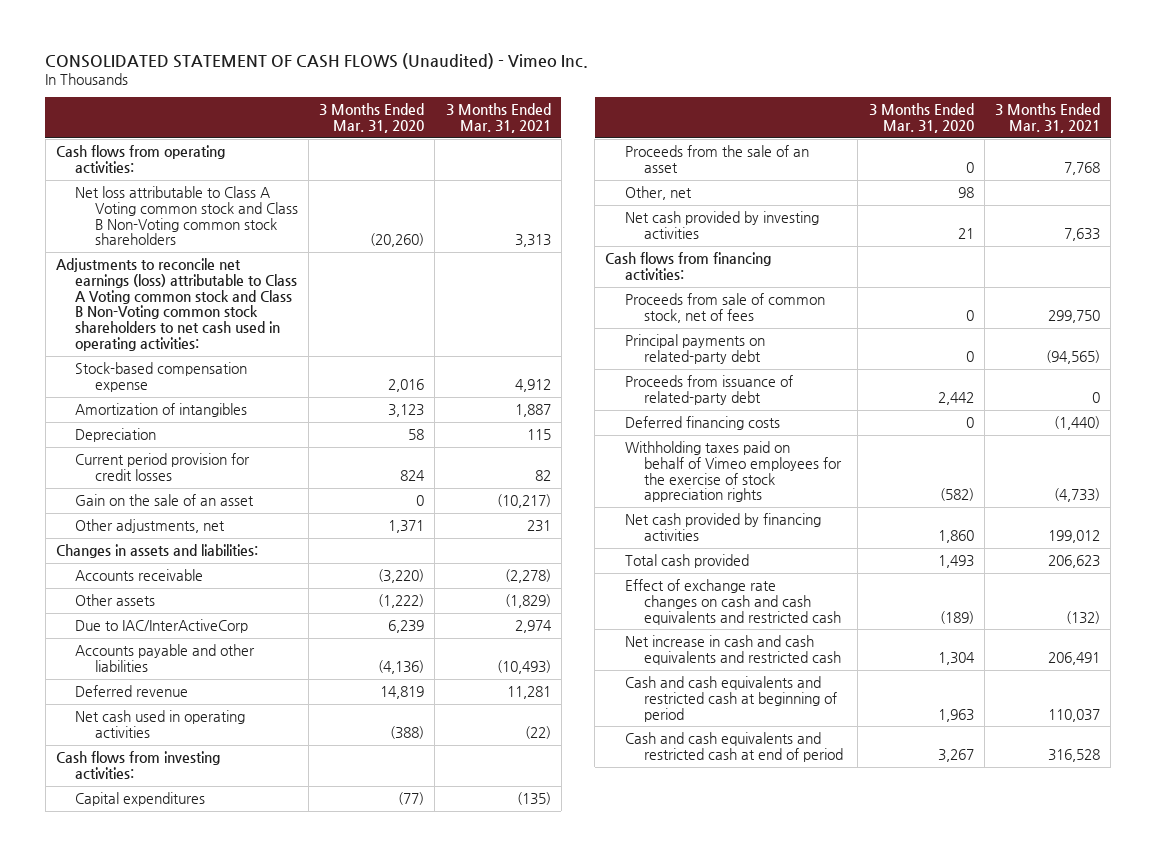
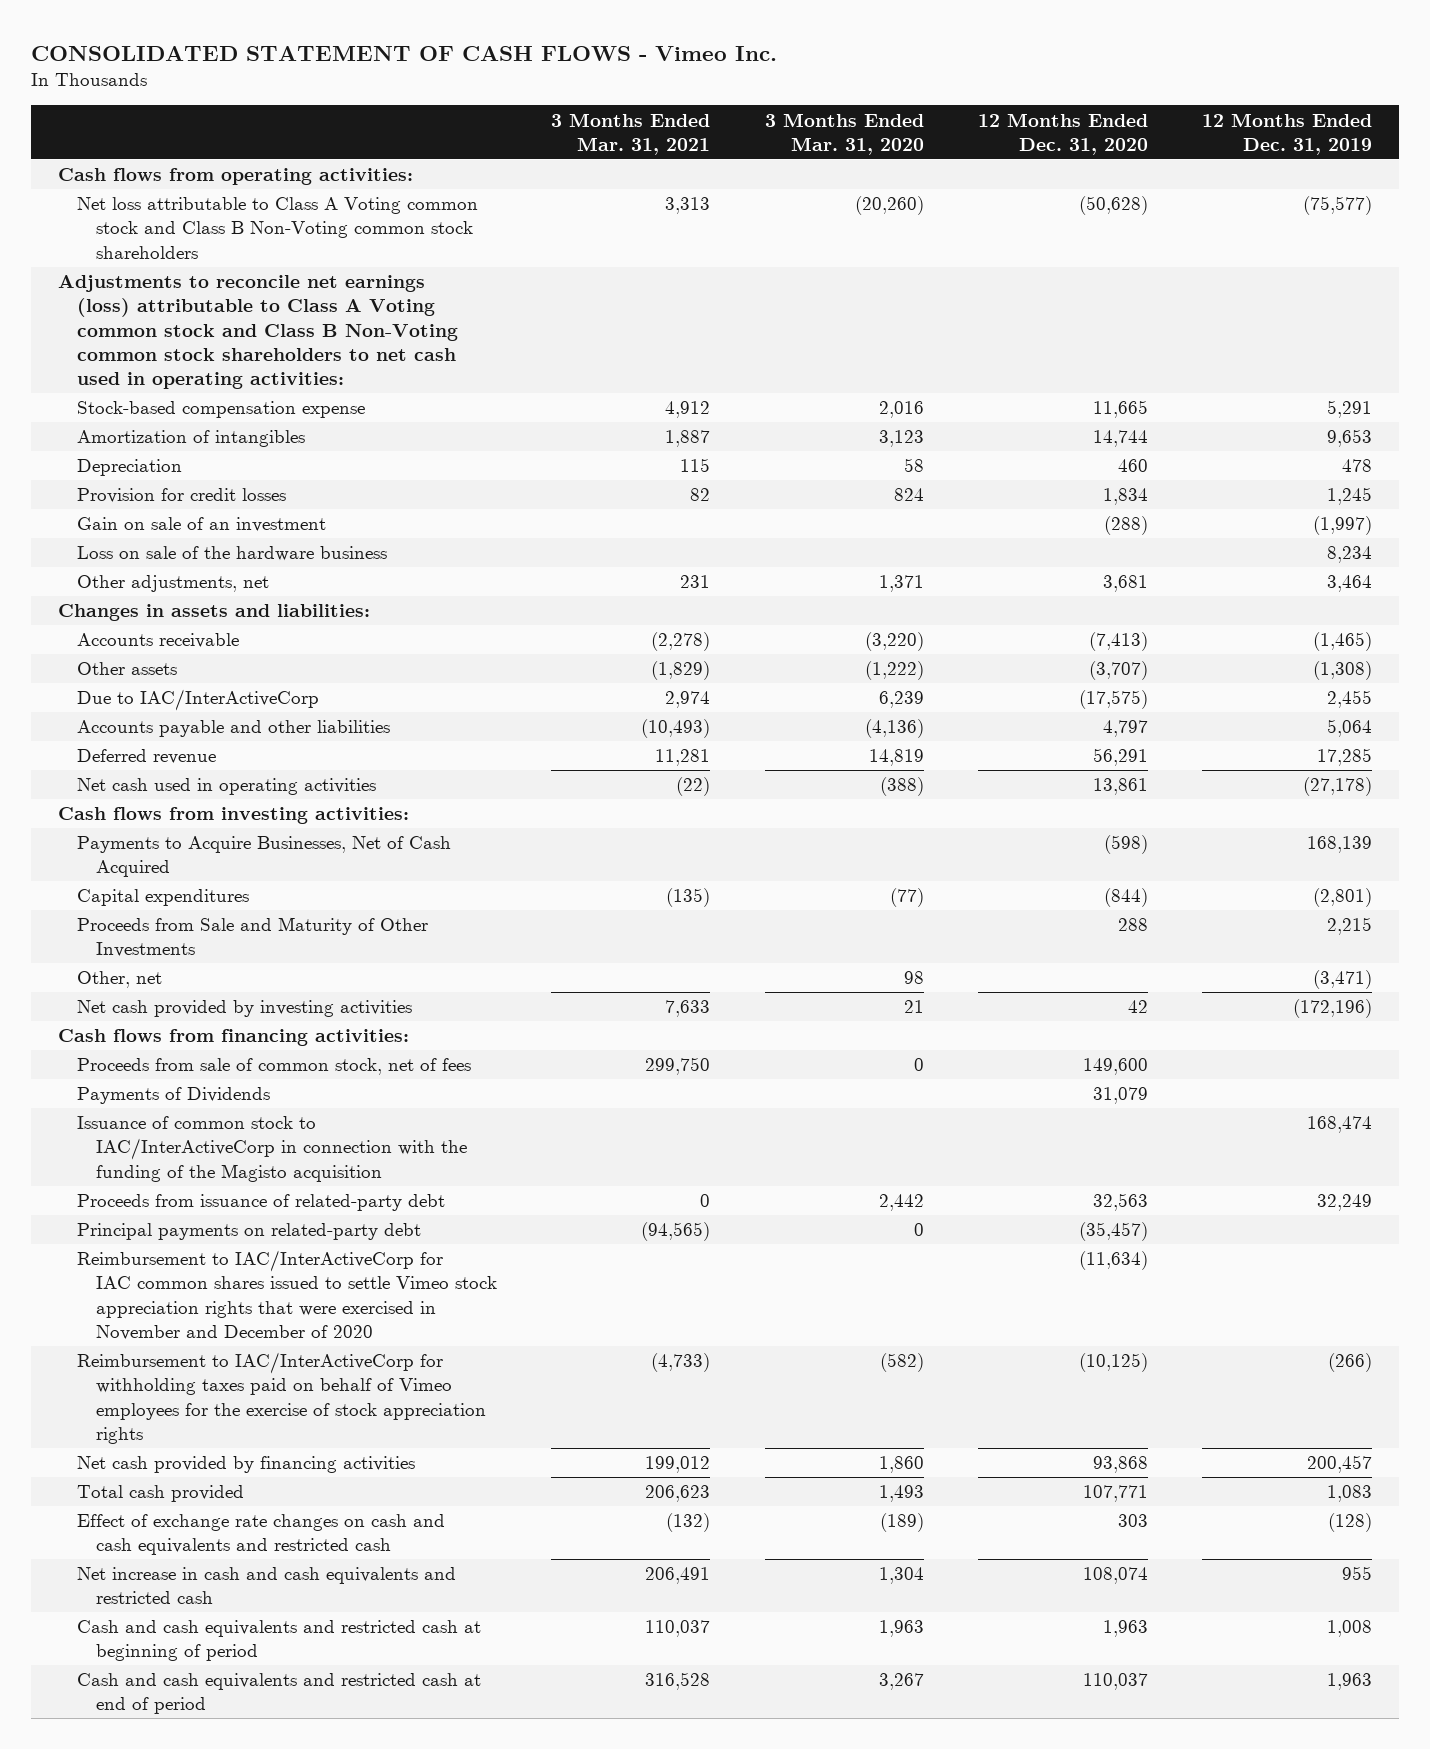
- CONSOLIDATED STATEMENT OF CASH FLOWS (Unaudited) - Vimeo Inc.
+ CONSOLIDATED STATEMENT OF CASH FLOWS - Vimeo Inc.
- | 3 Months Ended Mar. 31, 2020 | 3 Months Ended Mar. 31, 2021
+ | 3 Months Ended Mar. 31, 2021 | 3 Months Ended Mar. 31, 2020 | 12 Months Ended Dec. 31, 2020 | 12 Months Ended Dec. 31, 2019
- Current period provision for credit losses | 824 | 82
- Gain on the sale of an asset | 0 | (10,217)
+ Provision for credit losses | 82 | 824 | 1,834 | 1,245
+ Gain on sale of an investment | | | (288) | (1,997)
+ Loss on sale of the hardware business | | | | 8,234
+ Payments to Acquire Businesses, Net of Cash Acquired | | | (598) | 168,139
- Proceeds from the sale of an asset | 0 | 7,768
+ Proceeds from Sale and Maturity of Other Investments | | | 288 | 2,215
+ Payments of Dividends | | | 31,079 |
+ Issuance of common stock to IAC/InterActiveCorp in connection with the funding of the Magisto acquisition | | | | 168,474
- Deferred financing costs | 0 | (1,440)
- Withholding taxes paid on behalf of Vimeo employees for the exercise of stock appreciation rights | (582) | (4,733)
moved down: Principal payments on related-party debt | (94,565) | 0 | (35,457) |
+ Reimbursement to IAC/InterActiveCorp for IAC common shares issued to settle Vimeo stock appreciation rights that were exercised in November and December of 2020 | | | (11,634) |
+ Reimbursement to IAC/InterActiveCorp for withholding taxes paid on behalf of Vimeo employees for the exercise of stock appreciation rights | (4,733) | (582) | (10,125) | (266)

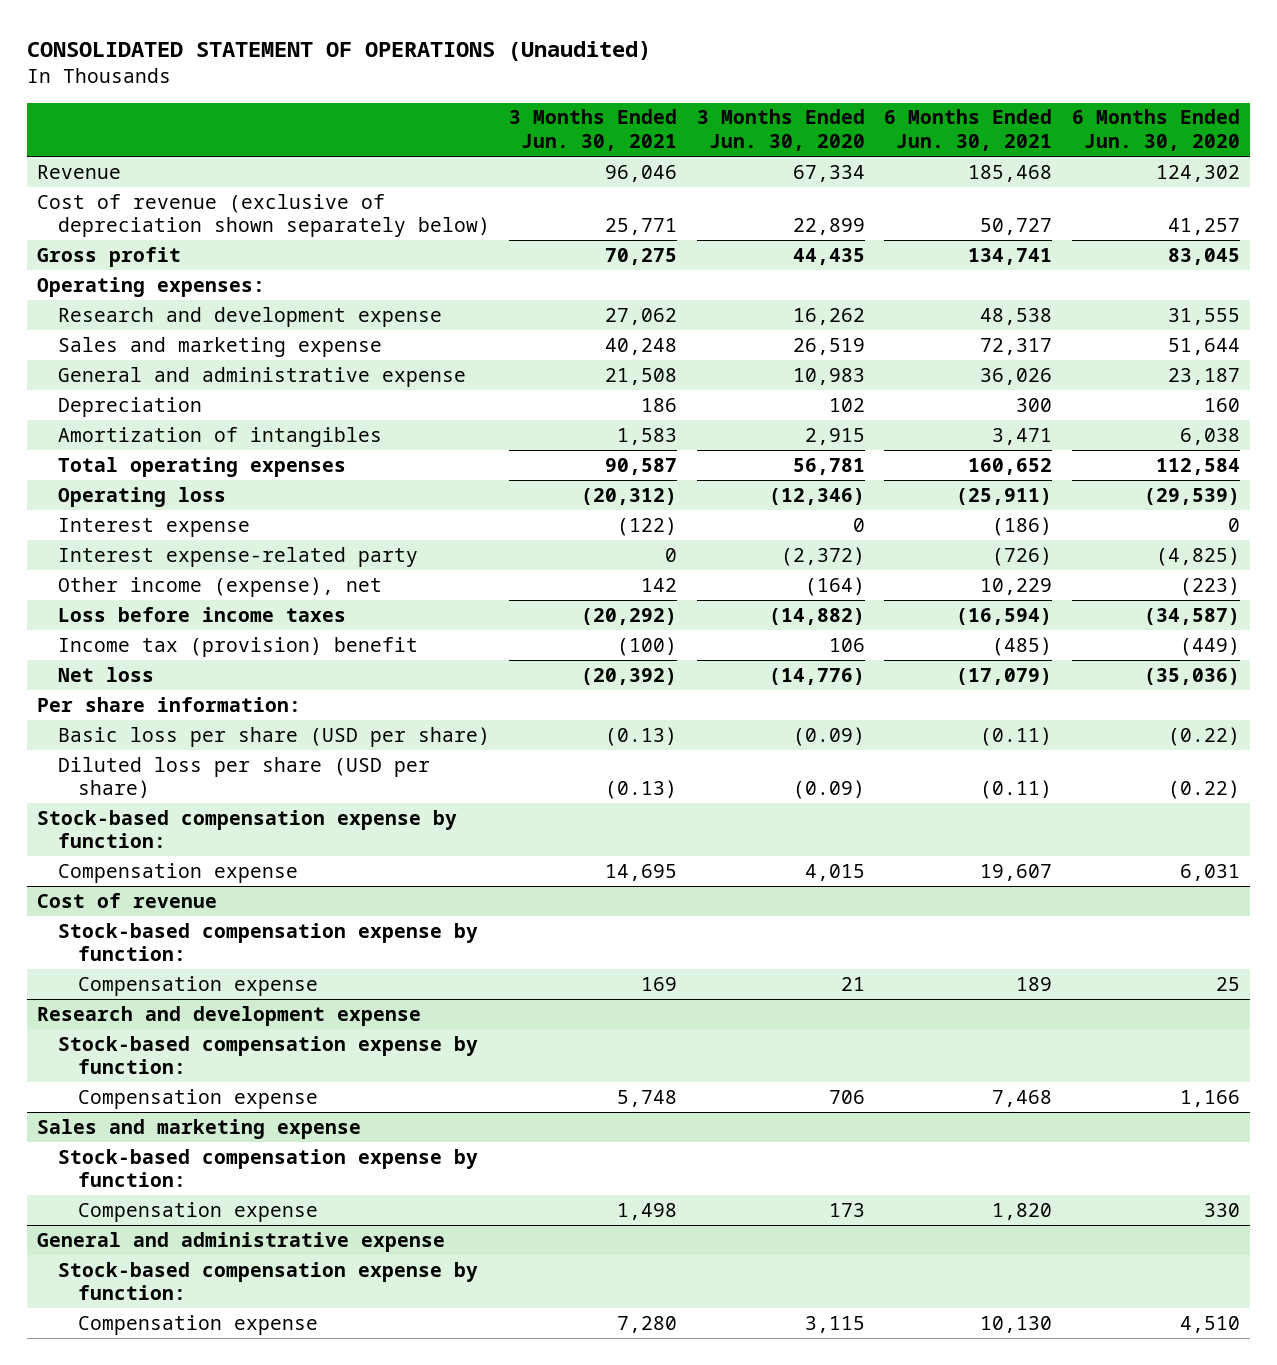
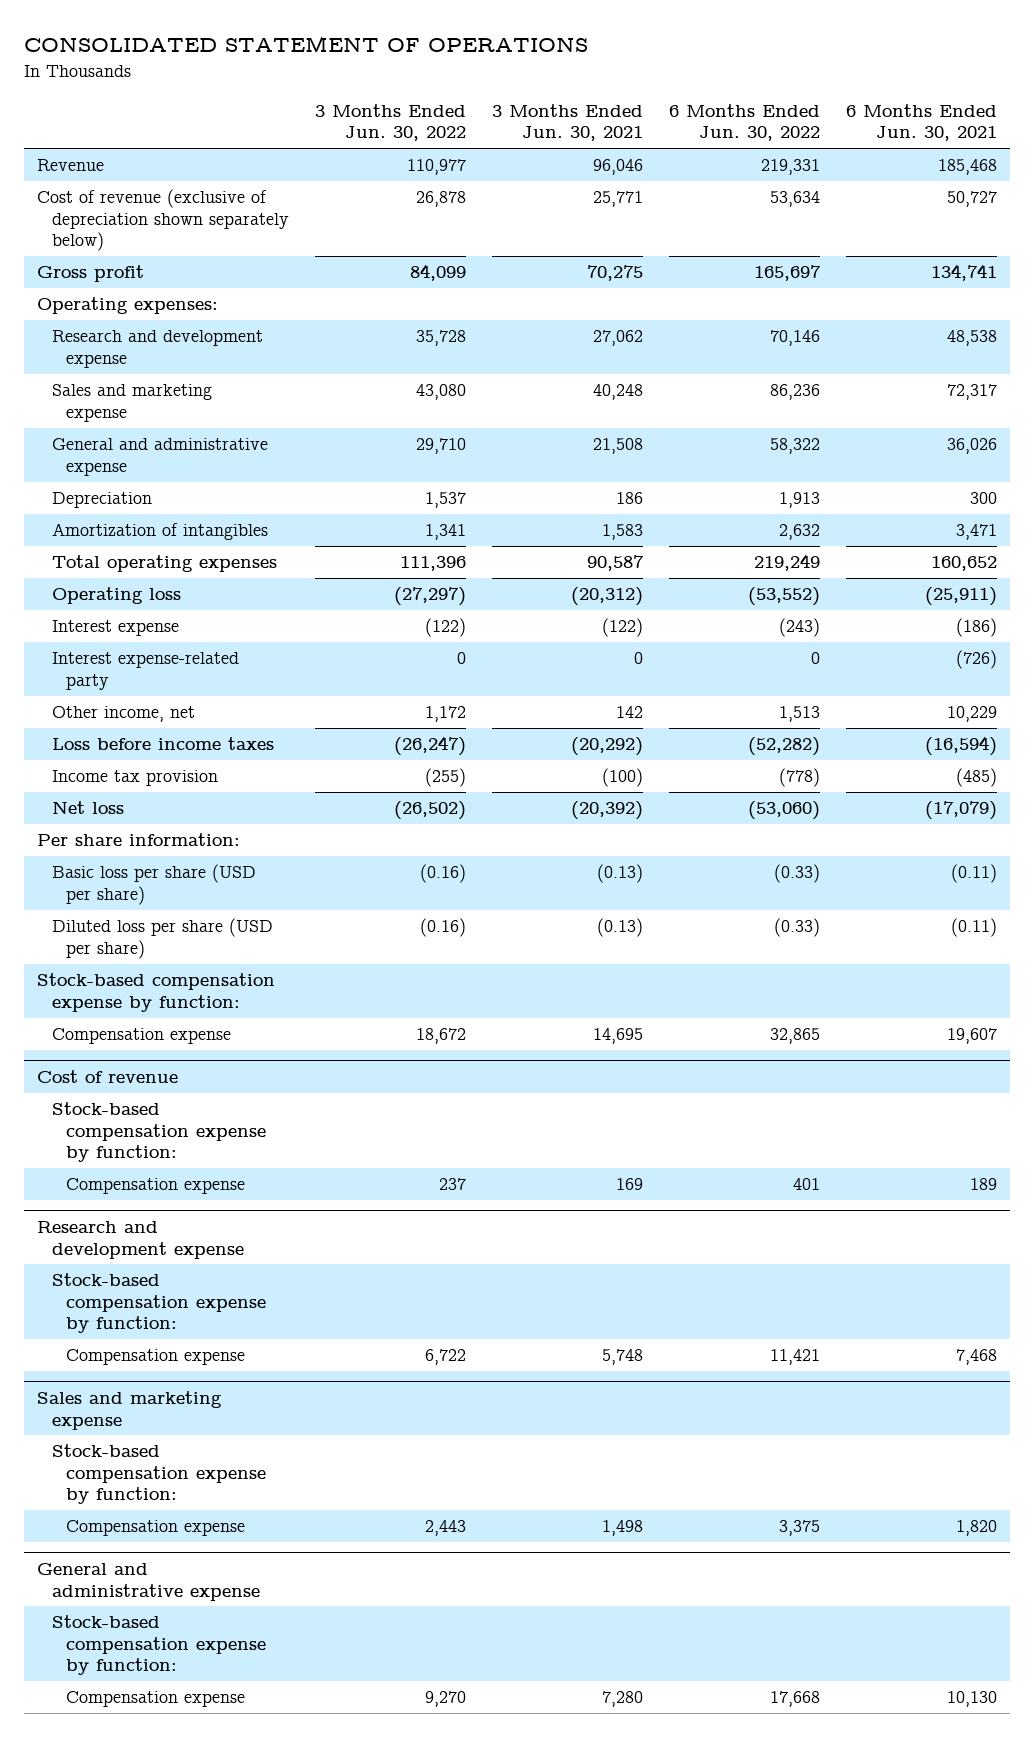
- CONSOLIDATED STATEMENT OF OPERATIONS (Unaudited)
+ CONSOLIDATED STATEMENT OF OPERATIONS
- | 3 Months Ended Jun. 30, 2021 | 3 Months Ended Jun. 30, 2020 | 6 Months Ended Jun. 30, 2021 | 6 Months Ended Jun. 30, 2020
+ | 3 Months Ended Jun. 30, 2022 | 3 Months Ended Jun. 30, 2021 | 6 Months Ended Jun. 30, 2022 | 6 Months Ended Jun. 30, 2021
- Other income (expense), net | 142 | (164) | 10,229 | (223)
+ Other income, net | 1,172 | 142 | 1,513 | 10,229
- Income tax (provision) benefit | (100) | 106 | (485) | (449)
+ Income tax provision | (255) | (100) | (778) | (485)

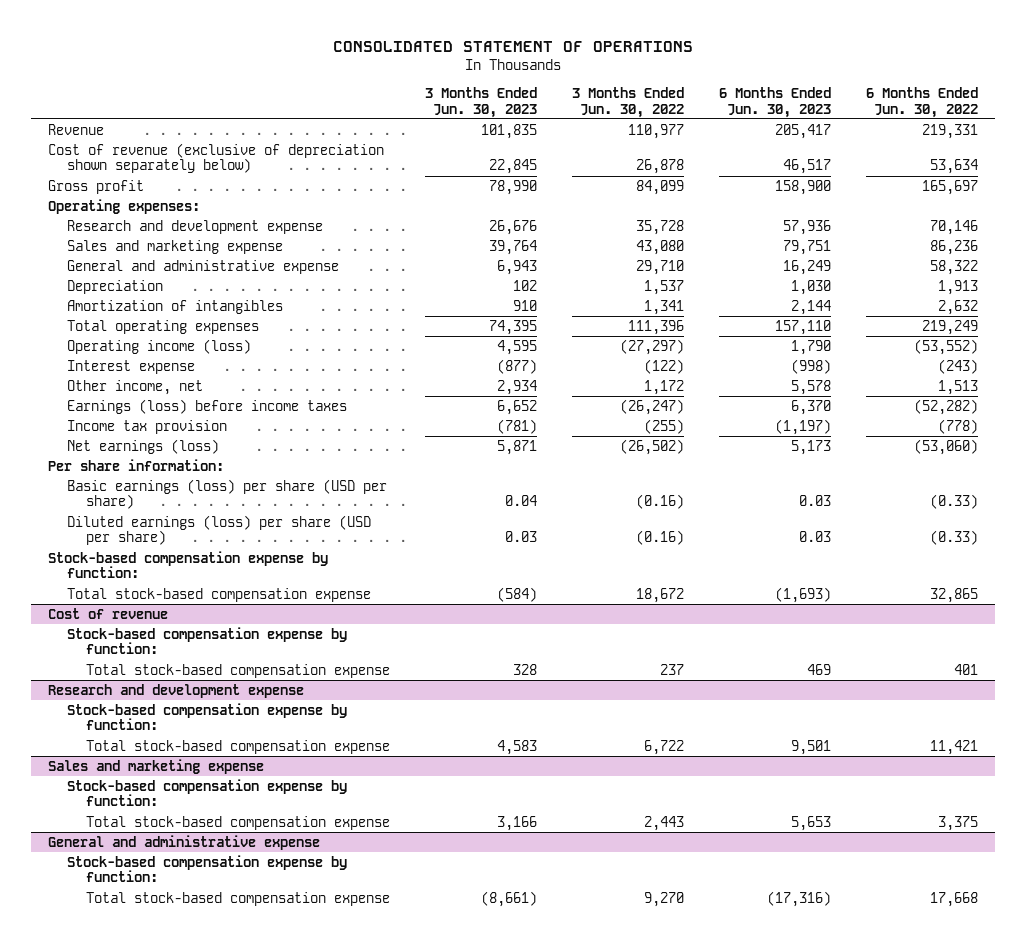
- | 3 Months Ended Jun. 30, 2022 | 3 Months Ended Jun. 30, 2021 | 6 Months Ended Jun. 30, 2022 | 6 Months Ended Jun. 30, 2021
+ | 3 Months Ended Jun. 30, 2023 | 3 Months Ended Jun. 30, 2022 | 6 Months Ended Jun. 30, 2023 | 6 Months Ended Jun. 30, 2022
- Operating loss | (27,297) | (20,312) | (53,552) | (25,911)
+ Operating income (loss) | 4,595 | (27,297) | 1,790 | (53,552)
- Interest expense-related party | 0 | 0 | 0 | (726)
- Loss before income taxes | (26,247) | (20,292) | (52,282) | (16,594)
+ Earnings (loss) before income taxes | 6,652 | (26,247) | 6,370 | (52,282)
- Net loss | (26,502) | (20,392) | (53,060) | (17,079)
+ Net earnings (loss) | 5,871 | (26,502) | 5,173 | (53,060)
- Basic loss per share (USD per share) | (0.16) | (0.13) | (0.33) | (0.11)
- Diluted loss per share (USD per share) | (0.16) | (0.13) | (0.33) | (0.11)
+ Basic earnings (loss) per share (USD per share) | 0.04 | (0.16) | 0.03 | (0.33)
+ Diluted earnings (loss) per share (USD per share) | 0.03 | (0.16) | 0.03 | (0.33)
- Compensation expense | 18,672 | 14,695 | 32,865 | 19,607
+ Total stock-based compensation expense | (584) | 18,672 | (1,693) | 32,865
@ Cost of revenue
- Compensation expense | 237 | 169 | 401 | 189
+ Total stock-based compensation expense | 328 | 237 | 469 | 401
@ Research and development expense
- Compensation expense | 6,722 | 5,748 | 11,421 | 7,468
+ Total stock-based compensation expense | 4,583 | 6,722 | 9,501 | 11,421
@ Sales and marketing expense
- Compensation expense | 2,443 | 1,498 | 3,375 | 1,820
+ Total stock-based compensation expense | 3,166 | 2,443 | 5,653 | 3,375
@ General and administrative expense
- Compensation expense | 9,270 | 7,280 | 17,668 | 10,130
+ Total stock-based compensation expense | (8,661) | 9,270 | (17,316) | 17,668

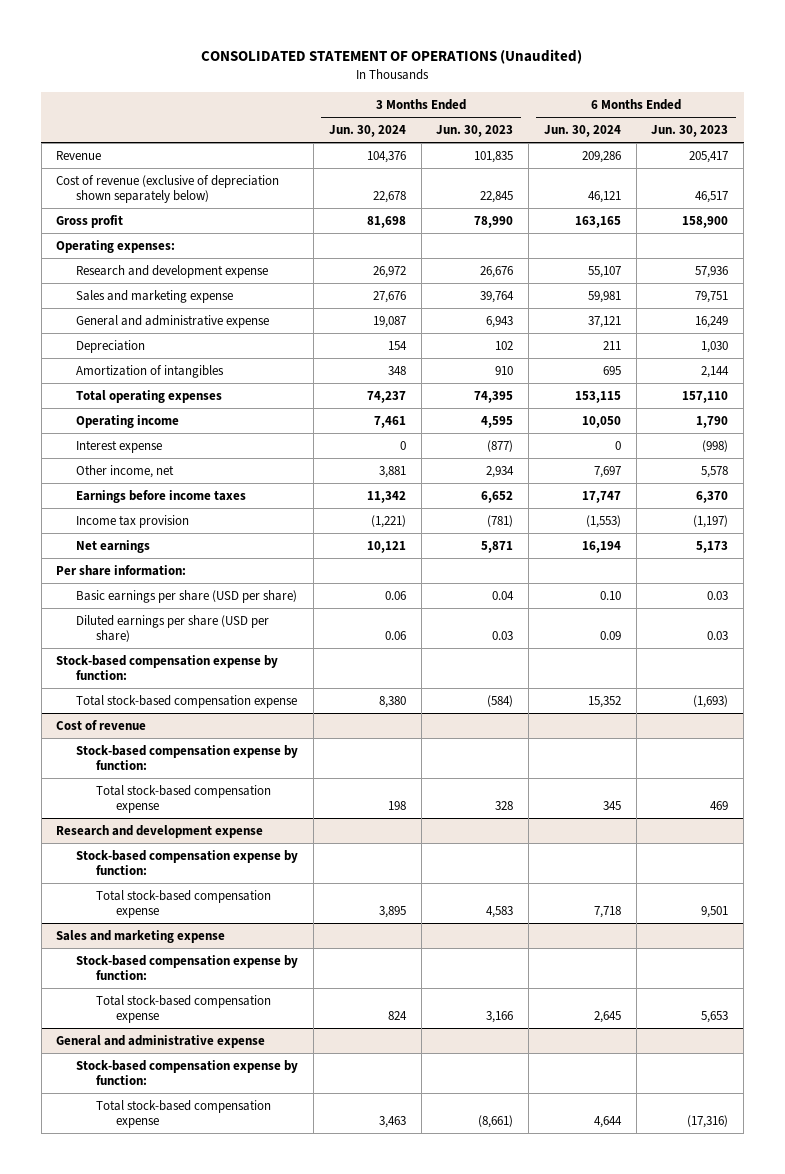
- CONSOLIDATED STATEMENT OF OPERATIONS
+ CONSOLIDATED STATEMENT OF OPERATIONS (Unaudited)
- | 3 Months Ended Jun. 30, 2023 | 3 Months Ended Jun. 30, 2022 | 6 Months Ended Jun. 30, 2023 | 6 Months Ended Jun. 30, 2022
+ | 3 Months Ended Jun. 30, 2024 | 3 Months Ended Jun. 30, 2023 | 6 Months Ended Jun. 30, 2024 | 6 Months Ended Jun. 30, 2023
- Operating income (loss) | 4,595 | (27,297) | 1,790 | (53,552)
+ Operating income | 7,461 | 4,595 | 10,050 | 1,790
- Earnings (loss) before income taxes | 6,652 | (26,247) | 6,370 | (52,282)
+ Earnings before income taxes | 11,342 | 6,652 | 17,747 | 6,370
- Net earnings (loss) | 5,871 | (26,502) | 5,173 | (53,060)
+ Net earnings | 10,121 | 5,871 | 16,194 | 5,173
- Basic earnings (loss) per share (USD per share) | 0.04 | (0.16) | 0.03 | (0.33)
- Diluted earnings (loss) per share (USD per share) | 0.03 | (0.16) | 0.03 | (0.33)
+ Basic earnings per share (USD per share) | 0.06 | 0.04 | 0.10 | 0.03
+ Diluted earnings per share (USD per share) | 0.06 | 0.03 | 0.09 | 0.03

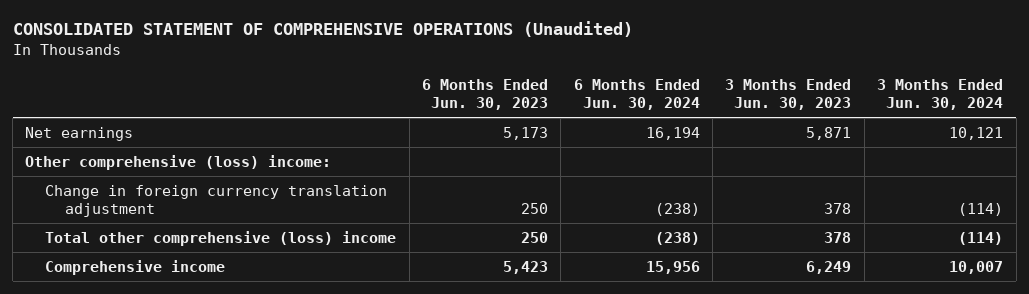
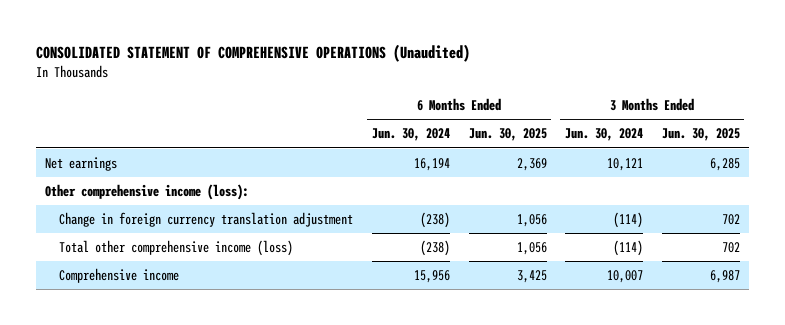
- | 6 Months Ended Jun. 30, 2023 | 6 Months Ended Jun. 30, 2024 | 3 Months Ended Jun. 30, 2023 | 3 Months Ended Jun. 30, 2024
+ | 6 Months Ended Jun. 30, 2024 | 6 Months Ended Jun. 30, 2025 | 3 Months Ended Jun. 30, 2024 | 3 Months Ended Jun. 30, 2025
- Other comprehensive (loss) income:
+ Other comprehensive income (loss):
- Total other comprehensive (loss) income | 250 | (238) | 378 | (114)
+ Total other comprehensive income (loss) | (238) | 1,056 | (114) | 702

